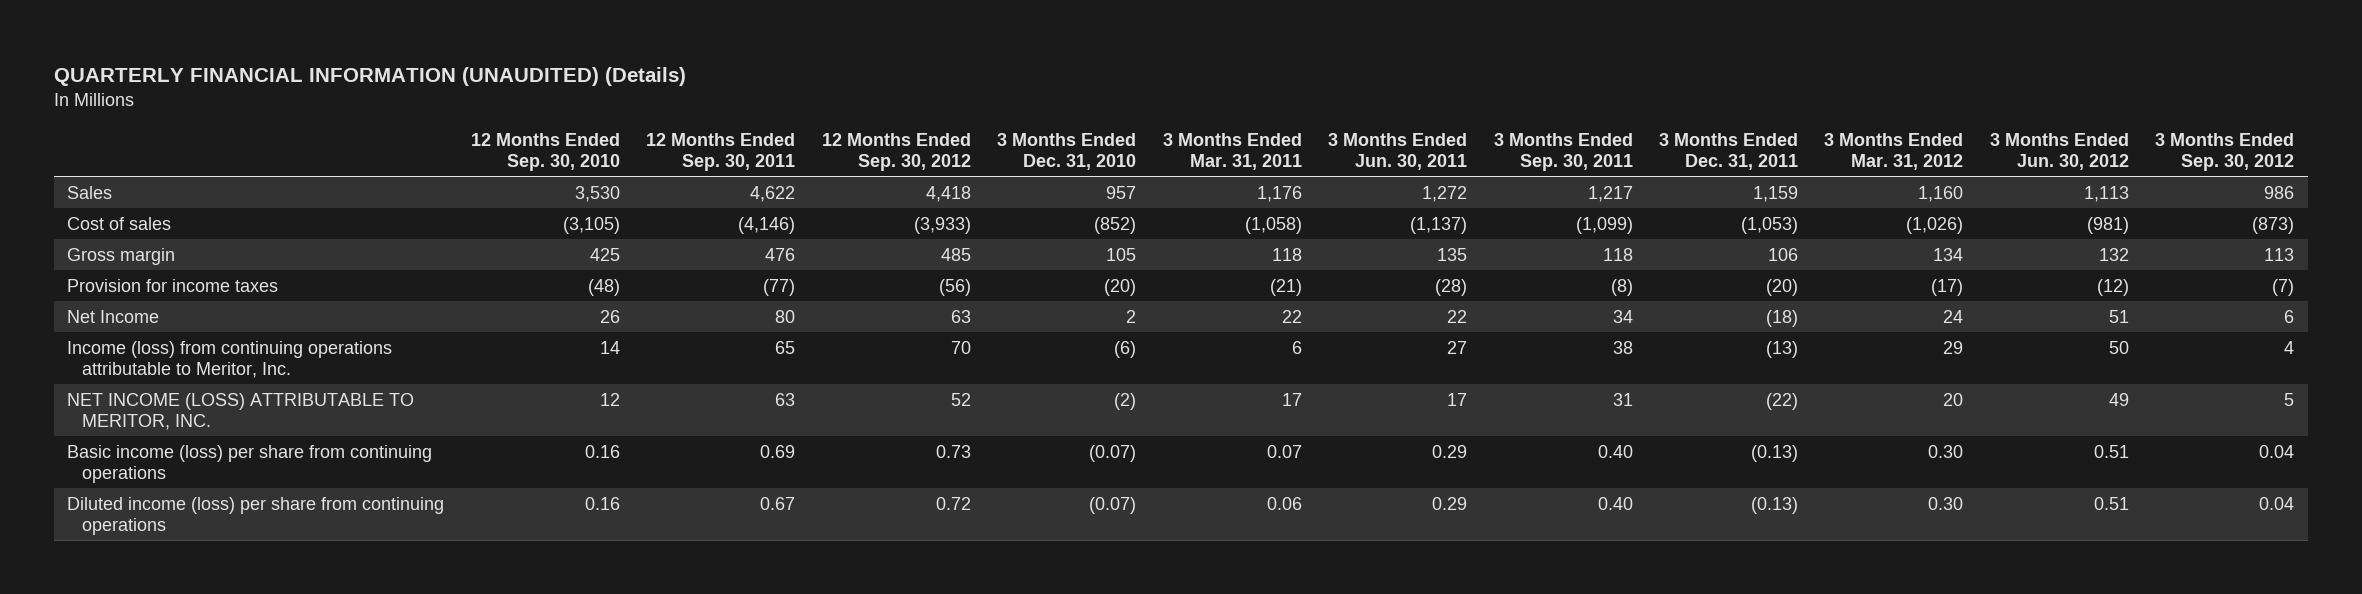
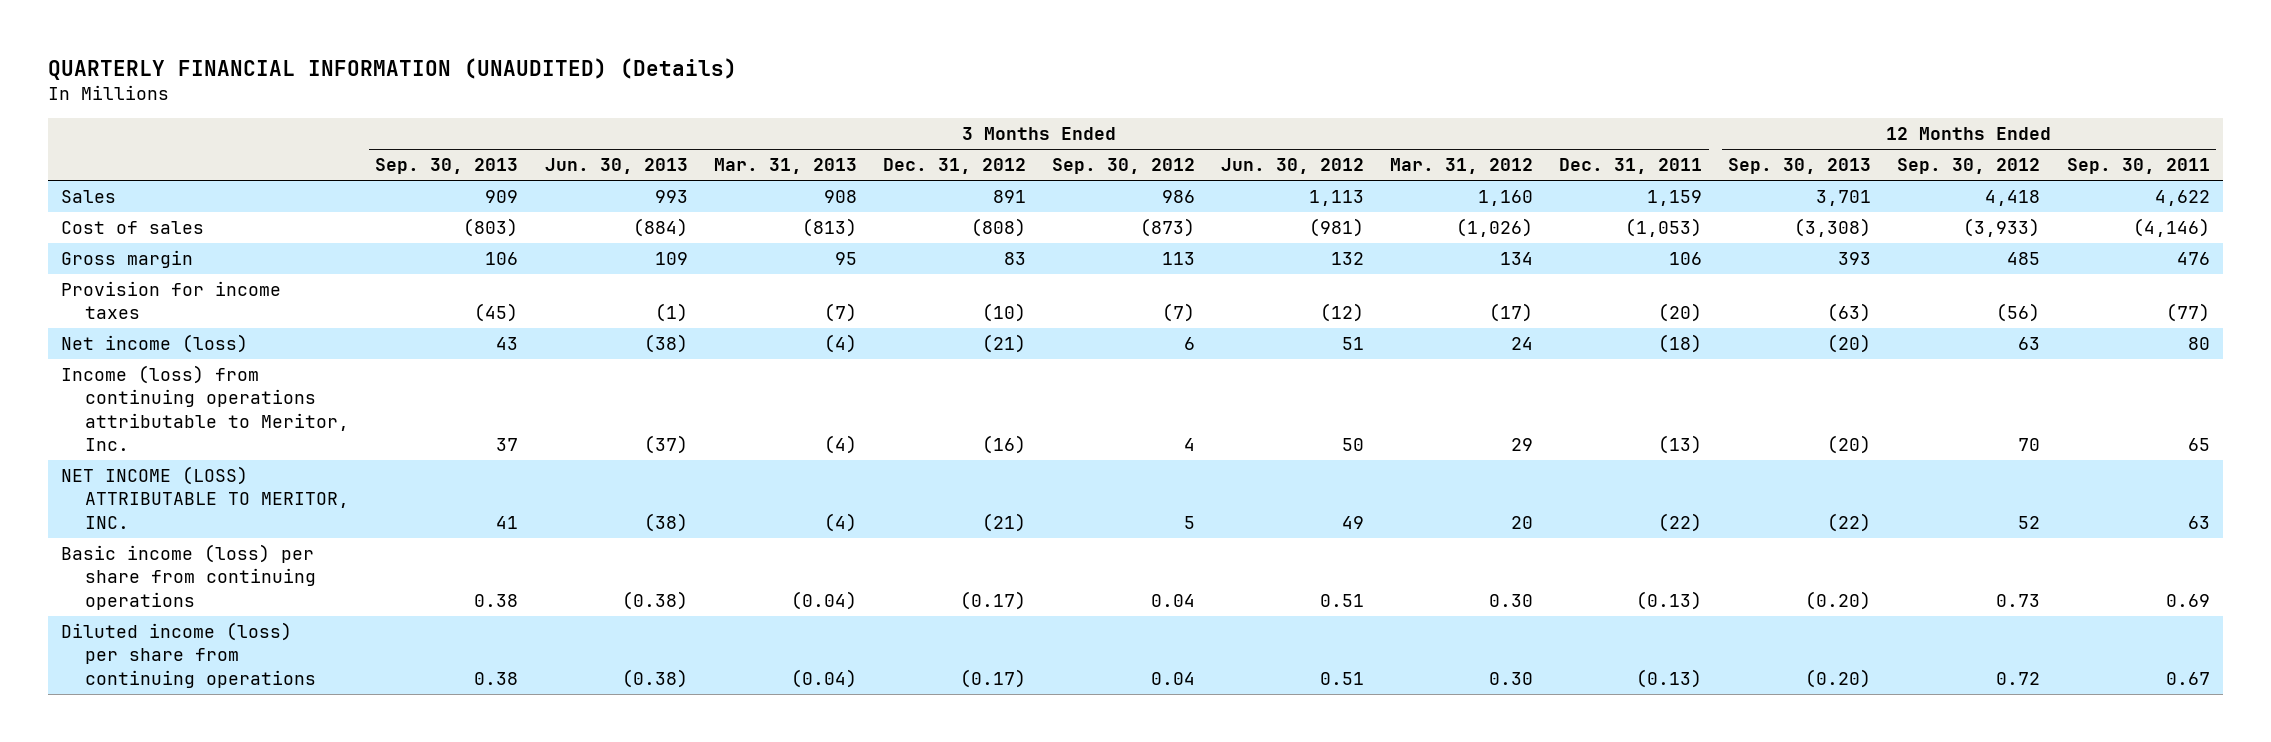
- | 12 Months Ended Sep. 30, 2010 | 12 Months Ended Sep. 30, 2011 | 12 Months Ended Sep. 30, 2012 | 3 Months Ended Dec. 31, 2010 | 3 Months Ended Mar. 31, 2011 | 3 Months Ended Jun. 30, 2011 | 3 Months Ended Sep. 30, 2011 | 3 Months Ended Dec. 31, 2011 | 3 Months Ended Mar. 31, 2012 | 3 Months Ended Jun. 30, 2012 | 3 Months Ended Sep. 30, 2012
+ | 3 Months Ended Sep. 30, 2013 | 3 Months Ended Jun. 30, 2013 | 3 Months Ended Mar. 31, 2013 | 3 Months Ended Dec. 31, 2012 | 3 Months Ended Sep. 30, 2012 | 3 Months Ended Jun. 30, 2012 | 3 Months Ended Mar. 31, 2012 | 3 Months Ended Dec. 31, 2011 | 12 Months Ended Sep. 30, 2013 | 12 Months Ended Sep. 30, 2012 | 12 Months Ended Sep. 30, 2011
- Net Income | 26 | 80 | 63 | 2 | 22 | 22 | 34 | (18) | 24 | 51 | 6
+ Net income (loss) | 43 | (38) | (4) | (21) | 6 | 51 | 24 | (18) | (20) | 63 | 80

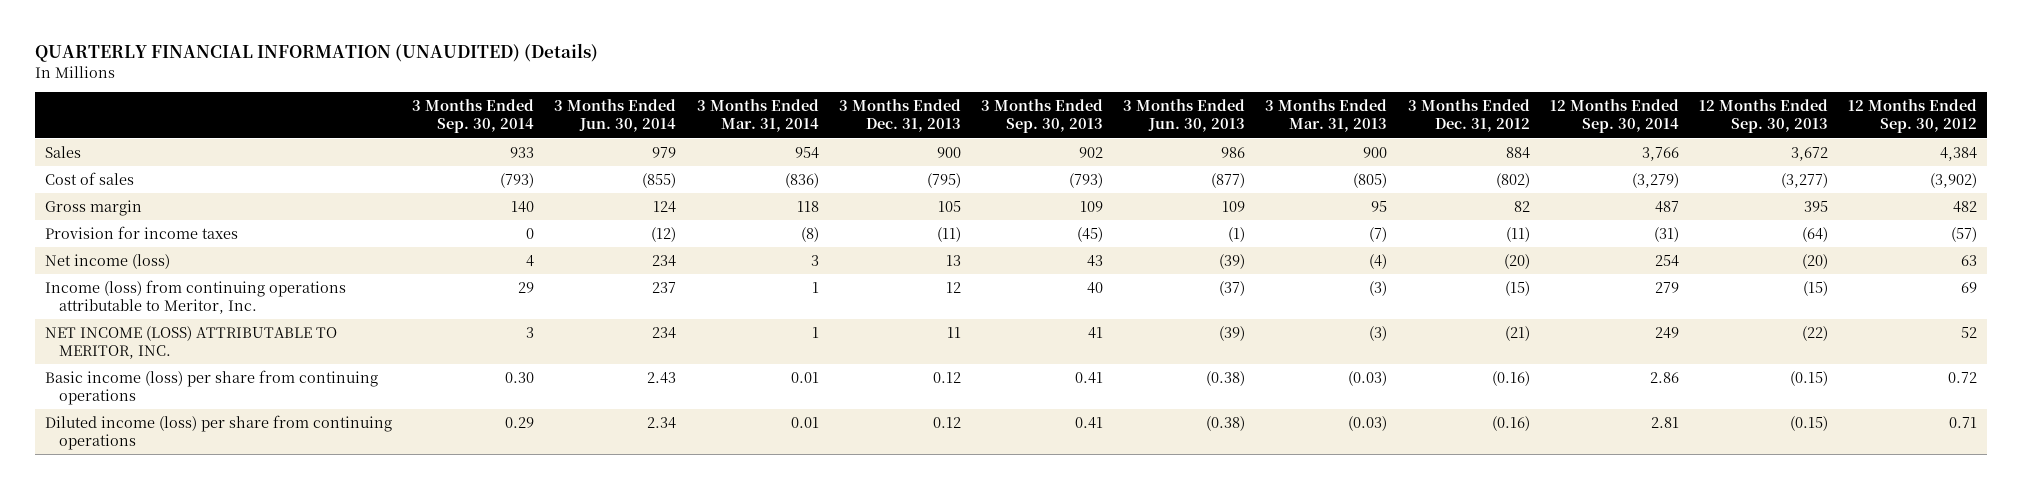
- | 3 Months Ended Sep. 30, 2013 | 3 Months Ended Jun. 30, 2013 | 3 Months Ended Mar. 31, 2013 | 3 Months Ended Dec. 31, 2012 | 3 Months Ended Sep. 30, 2012 | 3 Months Ended Jun. 30, 2012 | 3 Months Ended Mar. 31, 2012 | 3 Months Ended Dec. 31, 2011 | 12 Months Ended Sep. 30, 2013 | 12 Months Ended Sep. 30, 2012 | 12 Months Ended Sep. 30, 2011
+ | 3 Months Ended Sep. 30, 2014 | 3 Months Ended Jun. 30, 2014 | 3 Months Ended Mar. 31, 2014 | 3 Months Ended Dec. 31, 2013 | 3 Months Ended Sep. 30, 2013 | 3 Months Ended Jun. 30, 2013 | 3 Months Ended Mar. 31, 2013 | 3 Months Ended Dec. 31, 2012 | 12 Months Ended Sep. 30, 2014 | 12 Months Ended Sep. 30, 2013 | 12 Months Ended Sep. 30, 2012
- Sales | 909 | 993 | 908 | 891 | 986 | 1,113 | 1,160 | 1,159 | 3,701 | 4,418 | 4,622
- Cost of sales | (803) | (884) | (813) | (808) | (873) | (981) | (1,026) | (1,053) | (3,308) | (3,933) | (4,146)
- Gross margin | 106 | 109 | 95 | 83 | 113 | 132 | 134 | 106 | 393 | 485 | 476
- Provision for income taxes | (45) | (1) | (7) | (10) | (7) | (12) | (17) | (20) | (63) | (56) | (77)
- Net income (loss) | 43 | (38) | (4) | (21) | 6 | 51 | 24 | (18) | (20) | 63 | 80
- Income (loss) from continuing operations attributable to Meritor, Inc. | 37 | (37) | (4) | (16) | 4 | 50 | 29 | (13) | (20) | 70 | 65
- NET INCOME (LOSS) ATTRIBUTABLE TO MERITOR, INC. | 41 | (38) | (4) | (21) | 5 | 49 | 20 | (22) | (22) | 52 | 63
- Basic income (loss) per share from continuing operations | 0.38 | (0.38) | (0.04) | (0.17) | 0.04 | 0.51 | 0.30 | (0.13) | (0.20) | 0.73 | 0.69
- Diluted income (loss) per share from continuing operations | 0.38 | (0.38) | (0.04) | (0.17) | 0.04 | 0.51 | 0.30 | (0.13) | (0.20) | 0.72 | 0.67
+ Sales | 933 | 979 | 954 | 900 | 902 | 986 | 900 | 884 | 3,766 | 3,672 | 4,384
+ Cost of sales | (793) | (855) | (836) | (795) | (793) | (877) | (805) | (802) | (3,279) | (3,277) | (3,902)
+ Gross margin | 140 | 124 | 118 | 105 | 109 | 109 | 95 | 82 | 487 | 395 | 482
+ Provision for income taxes | 0 | (12) | (8) | (11) | (45) | (1) | (7) | (11) | (31) | (64) | (57)
+ Net income (loss) | 4 | 234 | 3 | 13 | 43 | (39) | (4) | (20) | 254 | (20) | 63
+ Income (loss) from continuing operations attributable to Meritor, Inc. | 29 | 237 | 1 | 12 | 40 | (37) | (3) | (15) | 279 | (15) | 69
+ NET INCOME (LOSS) ATTRIBUTABLE TO MERITOR, INC. | 3 | 234 | 1 | 11 | 41 | (39) | (3) | (21) | 249 | (22) | 52
+ Basic income (loss) per share from continuing operations | 0.30 | 2.43 | 0.01 | 0.12 | 0.41 | (0.38) | (0.03) | (0.16) | 2.86 | (0.15) | 0.72
+ Diluted income (loss) per share from continuing operations | 0.29 | 2.34 | 0.01 | 0.12 | 0.41 | (0.38) | (0.03) | (0.16) | 2.81 | (0.15) | 0.71

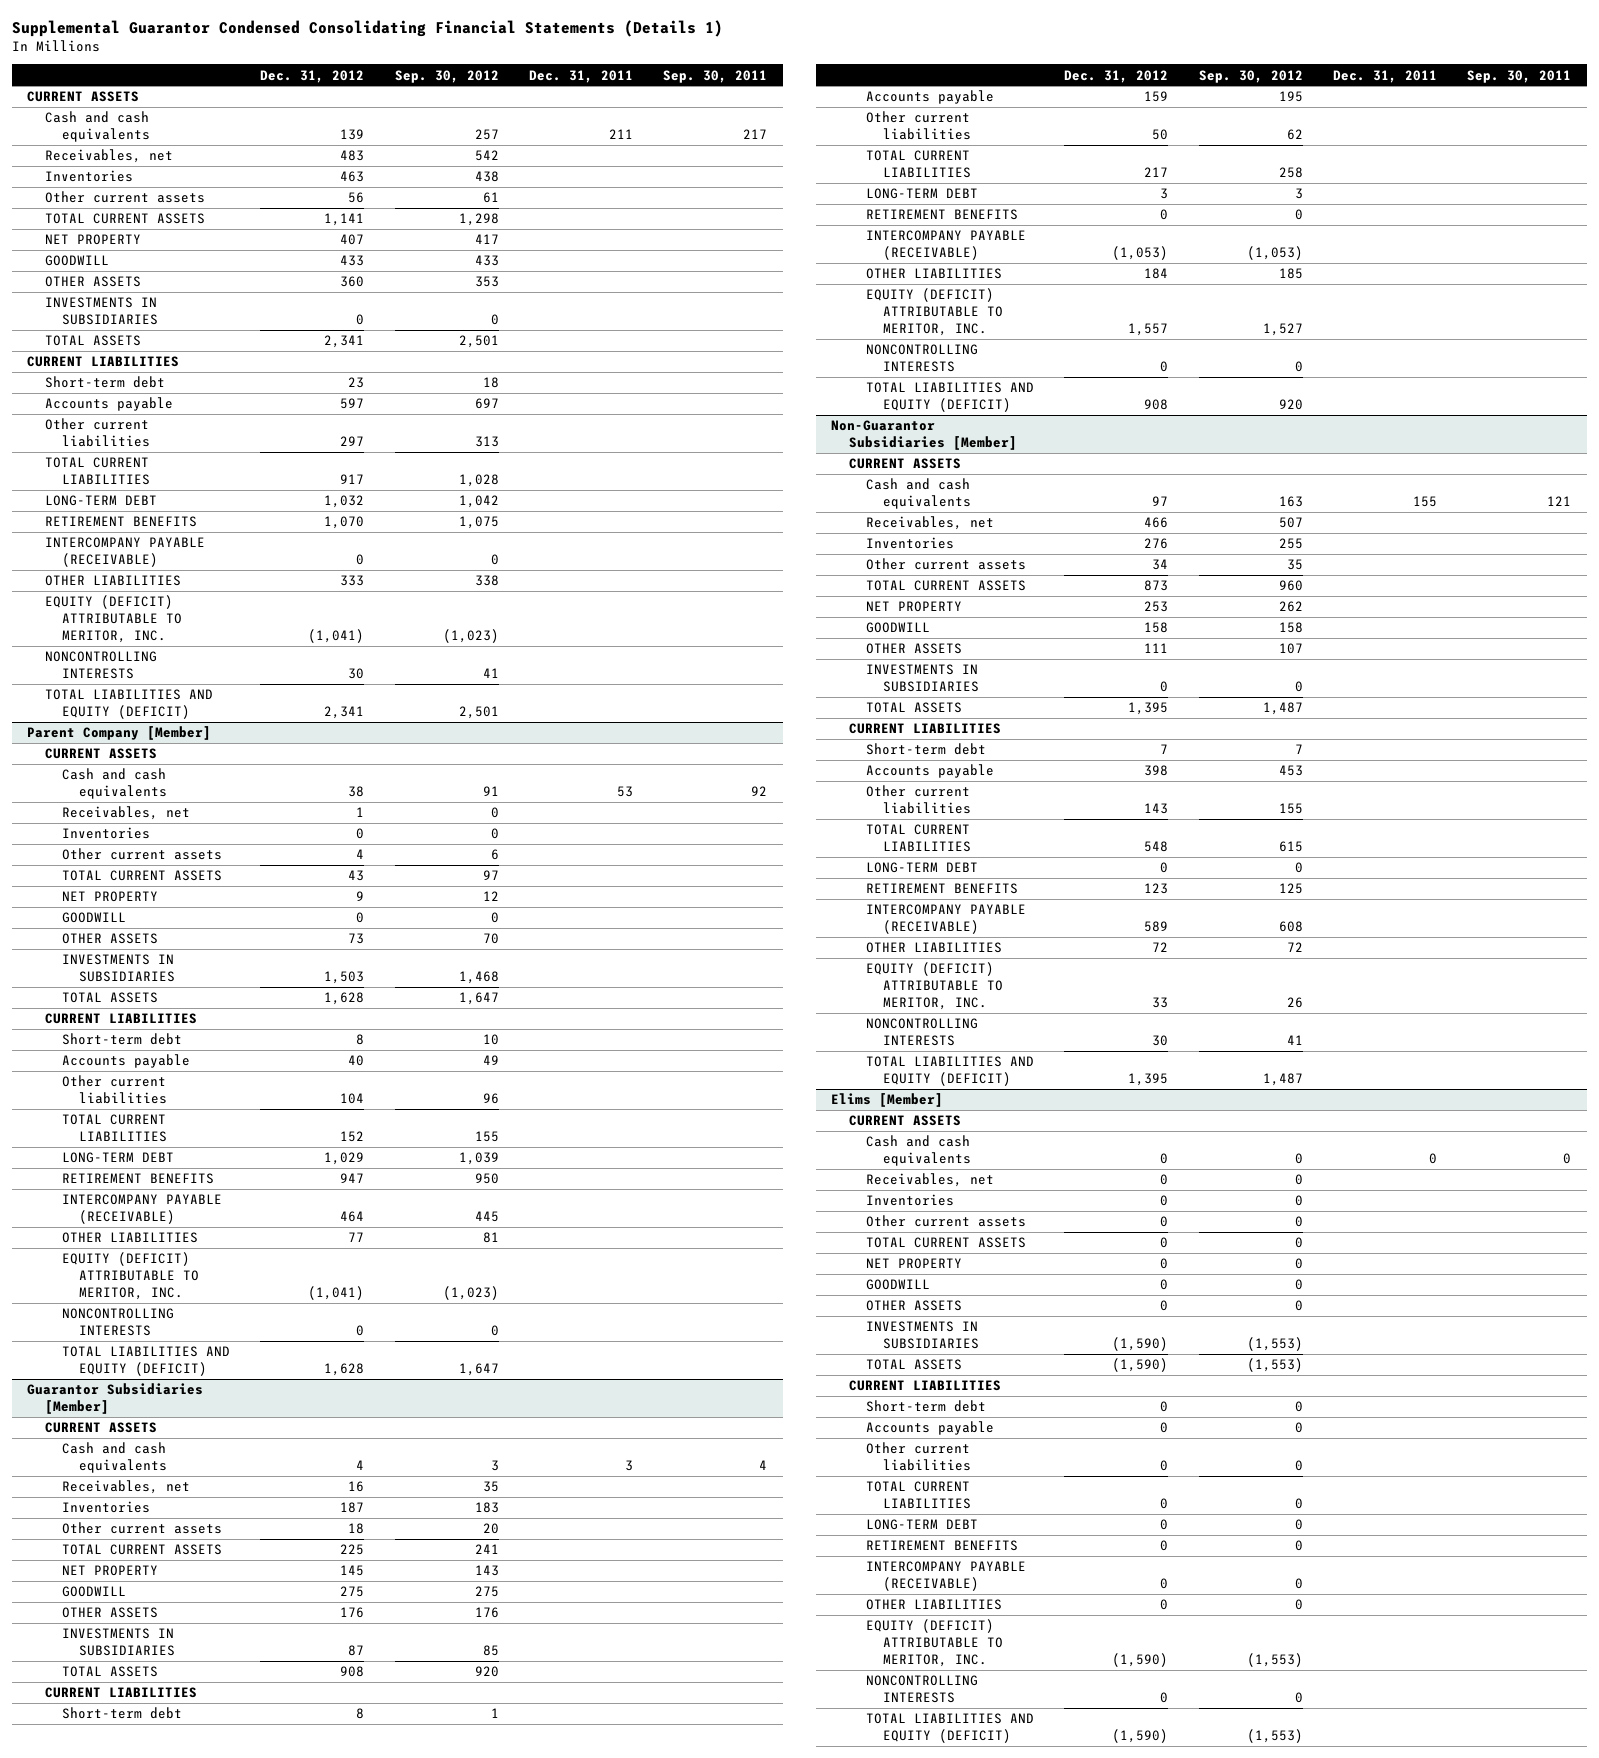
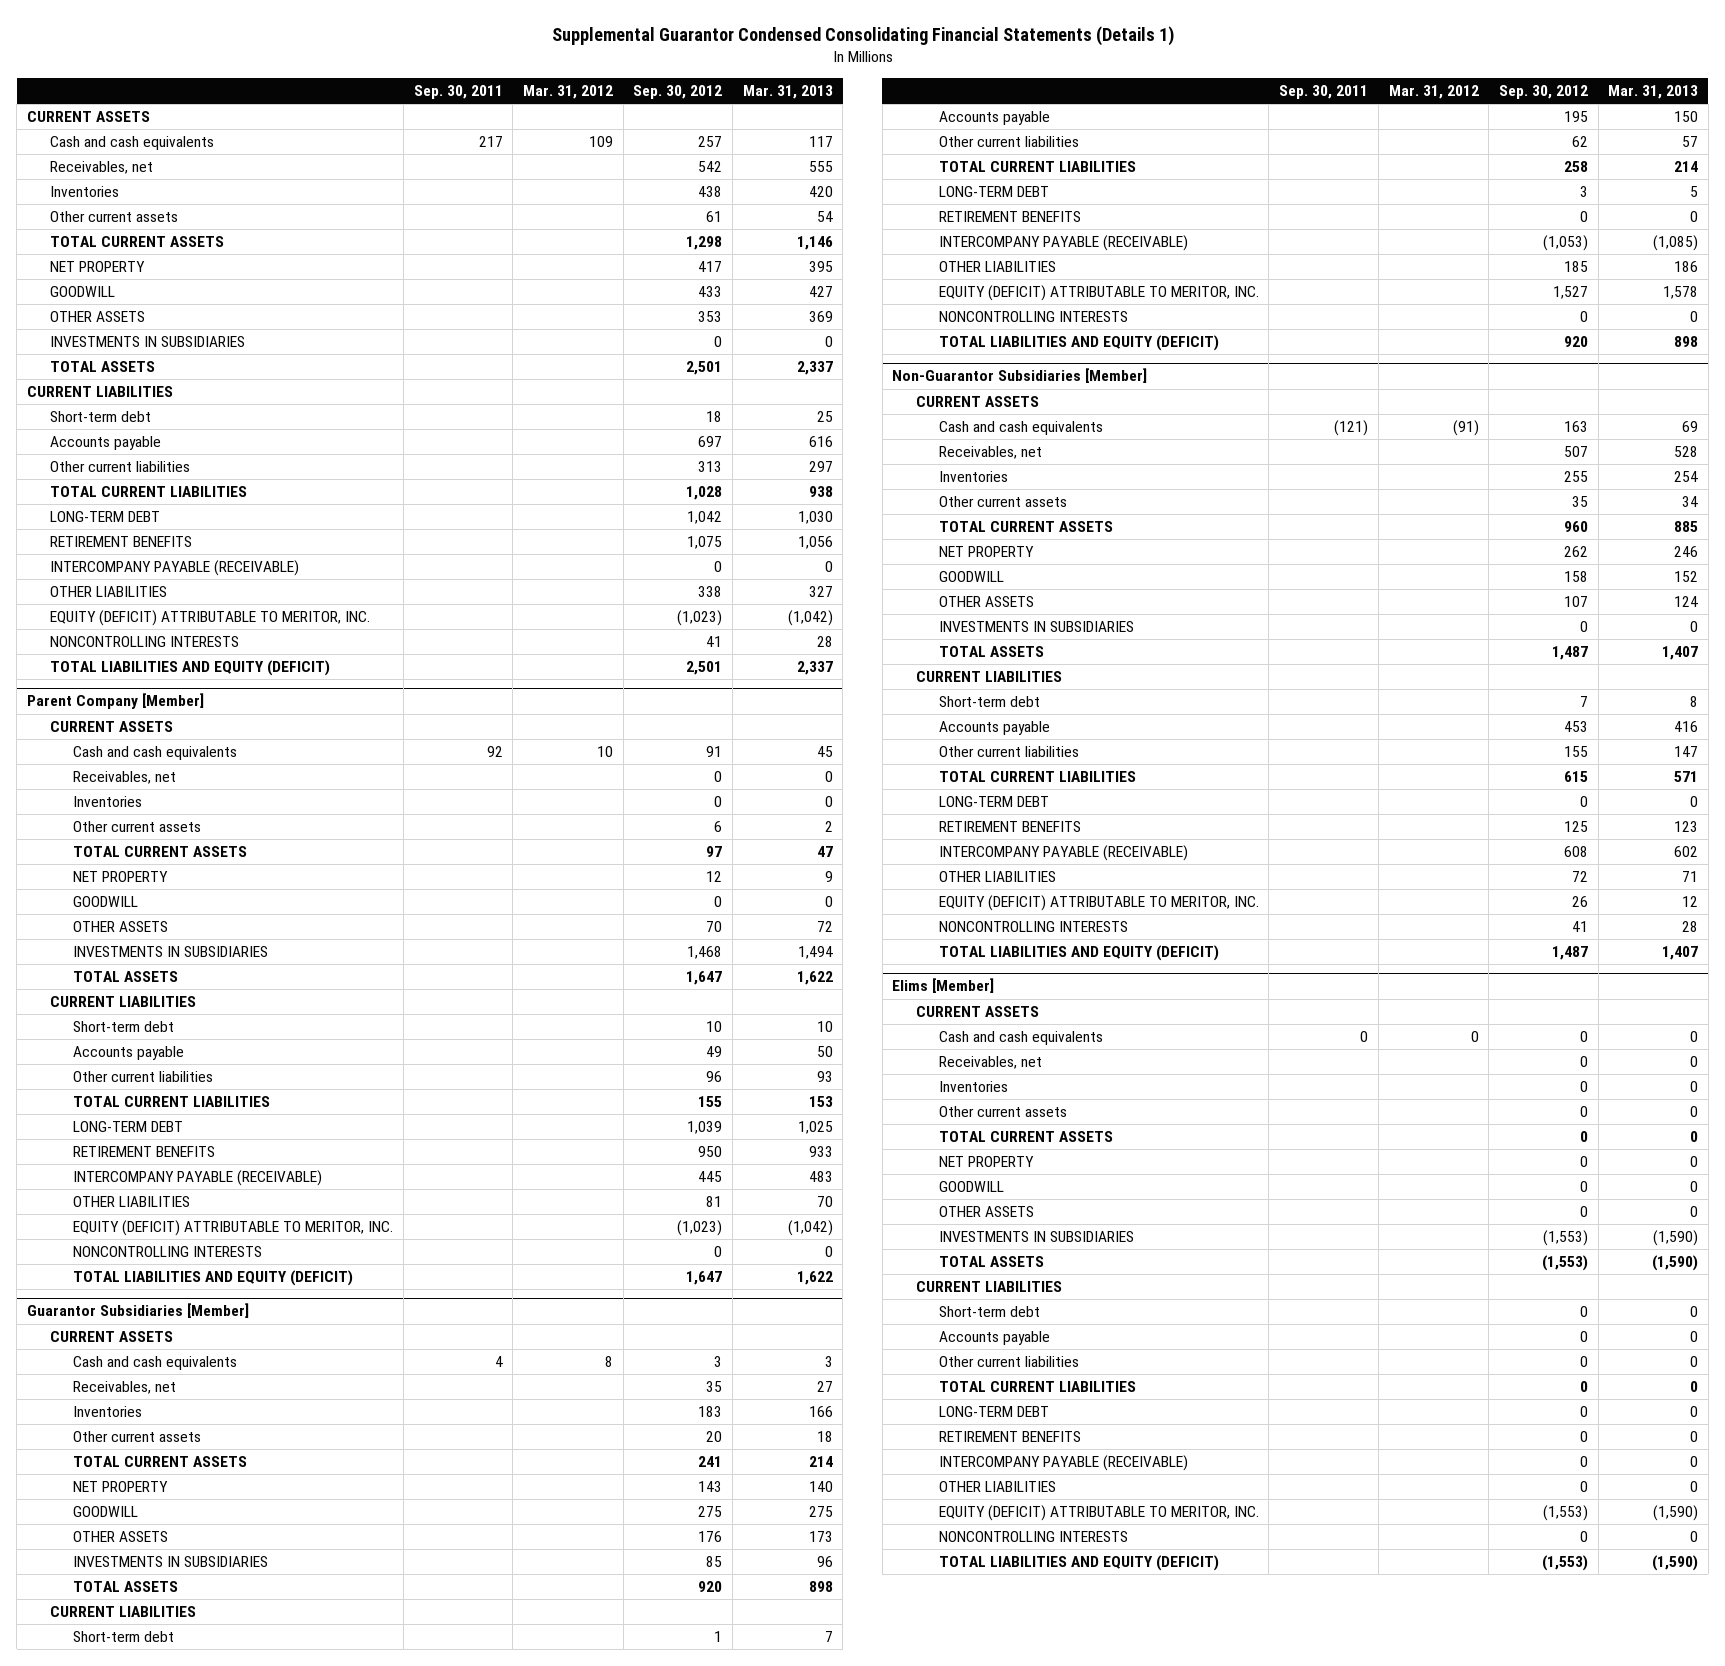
- | Dec. 31, 2012 | Sep. 30, 2012 | Dec. 31, 2011 | Sep. 30, 2011
+ | Sep. 30, 2011 | Mar. 31, 2012 | Sep. 30, 2012 | Mar. 31, 2013
@ Non-Guarantor Subsidiaries [Member]
- Cash and cash equivalents | 97 | 163 | 155 | 121
+ Cash and cash equivalents | (121) | (91) | 163 | 69

